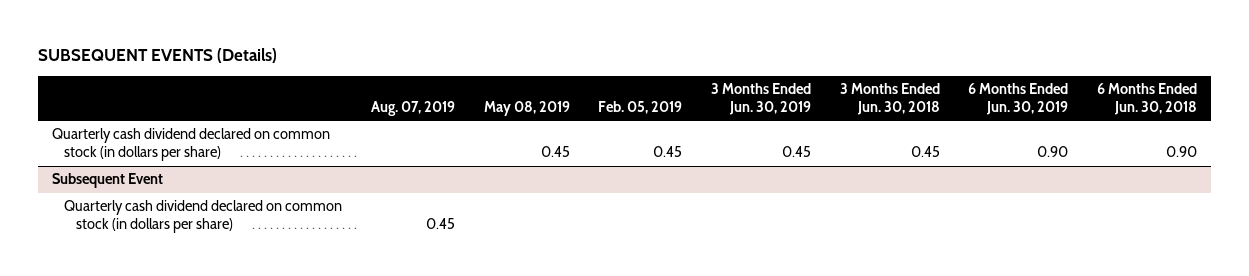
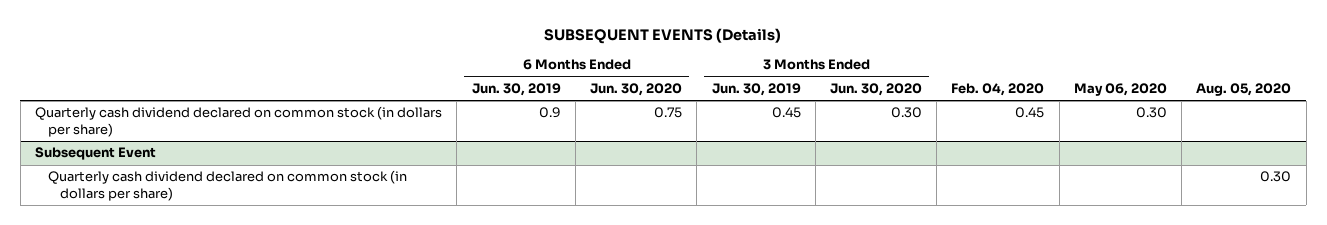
- | Aug. 07, 2019 | May 08, 2019 | Feb. 05, 2019 | 3 Months Ended Jun. 30, 2019 | 3 Months Ended Jun. 30, 2018 | 6 Months Ended Jun. 30, 2019 | 6 Months Ended Jun. 30, 2018
+ | 6 Months Ended Jun. 30, 2019 | 6 Months Ended Jun. 30, 2020 | 3 Months Ended Jun. 30, 2019 | 3 Months Ended Jun. 30, 2020 | Feb. 04, 2020 | May 06, 2020 | Aug. 05, 2020
- Quarterly cash dividend declared on common stock (in dollars per share) | | 0.45 | 0.45 | 0.45 | 0.45 | 0.90 | 0.90
+ Quarterly cash dividend declared on common stock (in dollars per share) | 0.9 | 0.75 | 0.45 | 0.30 | 0.45 | 0.30 |

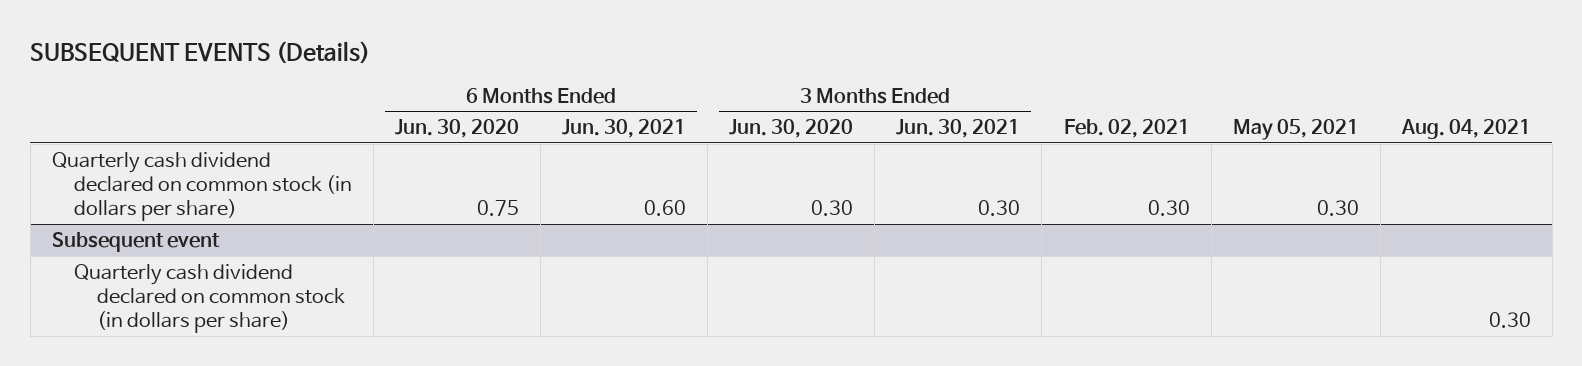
- | 6 Months Ended Jun. 30, 2019 | 6 Months Ended Jun. 30, 2020 | 3 Months Ended Jun. 30, 2019 | 3 Months Ended Jun. 30, 2020 | Feb. 04, 2020 | May 06, 2020 | Aug. 05, 2020
+ | 6 Months Ended Jun. 30, 2020 | 6 Months Ended Jun. 30, 2021 | 3 Months Ended Jun. 30, 2020 | 3 Months Ended Jun. 30, 2021 | Feb. 02, 2021 | May 05, 2021 | Aug. 04, 2021
- Subsequent Event
+ Subsequent event

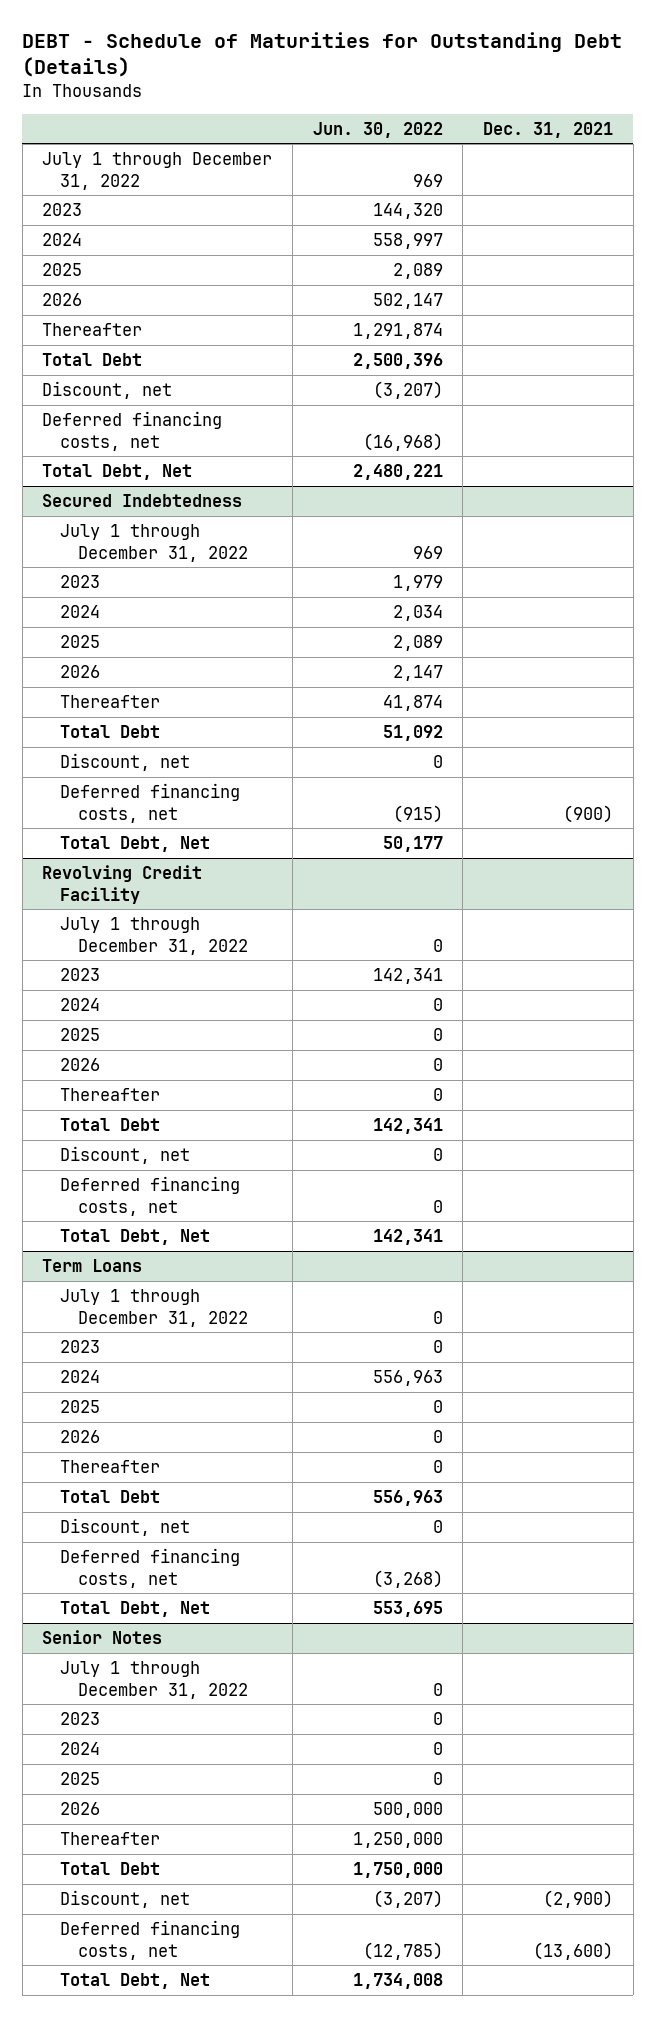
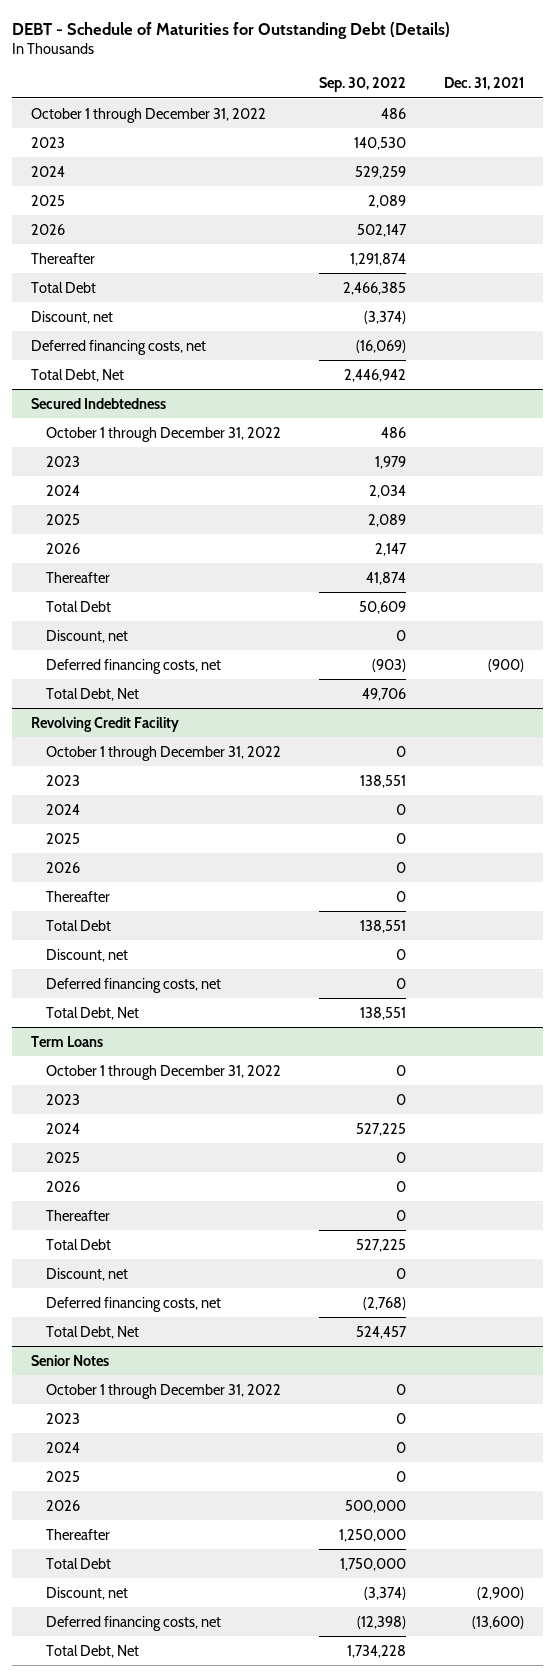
- | Jun. 30, 2022 | Dec. 31, 2021
+ | Sep. 30, 2022 | Dec. 31, 2021
- July 1 through December 31, 2022 | 969 |
+ October 1 through December 31, 2022 | 486 |
@ Secured Indebtedness
- July 1 through December 31, 2022 | 969 |
+ October 1 through December 31, 2022 | 486 |
@ Revolving Credit Facility
- July 1 through December 31, 2022 | 0 |
+ October 1 through December 31, 2022 | 0 |
@ Term Loans
- July 1 through December 31, 2022 | 0 |
+ October 1 through December 31, 2022 | 0 |
@ Senior Notes
- July 1 through December 31, 2022 | 0 |
+ October 1 through December 31, 2022 | 0 |

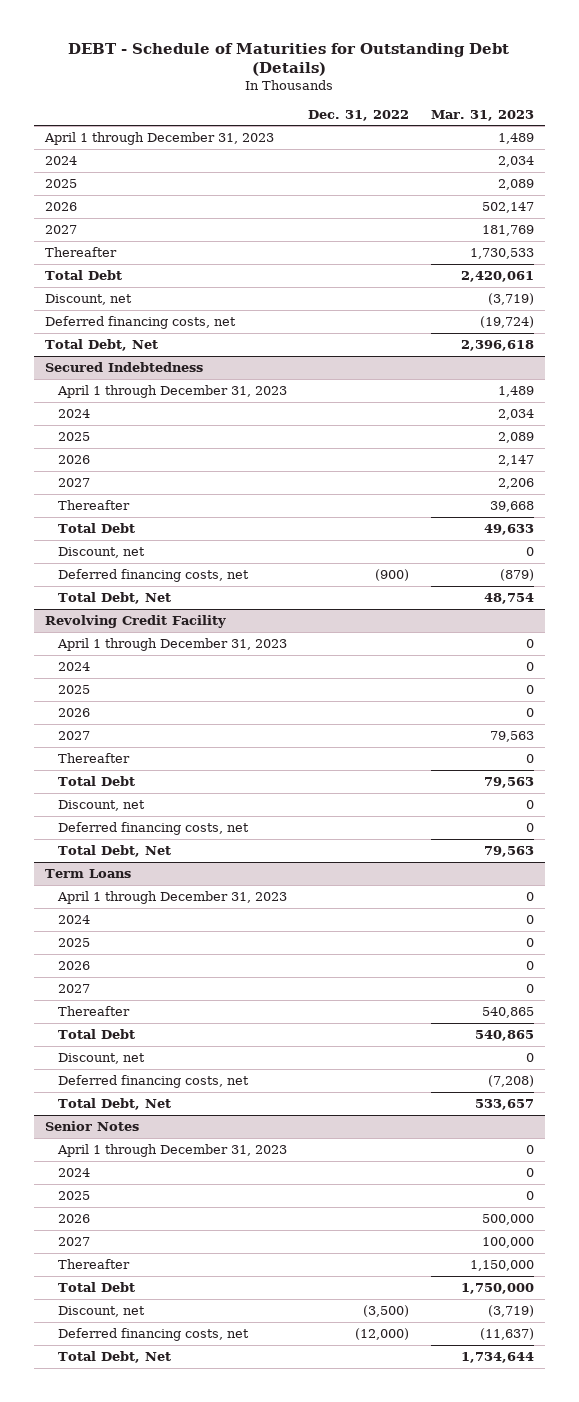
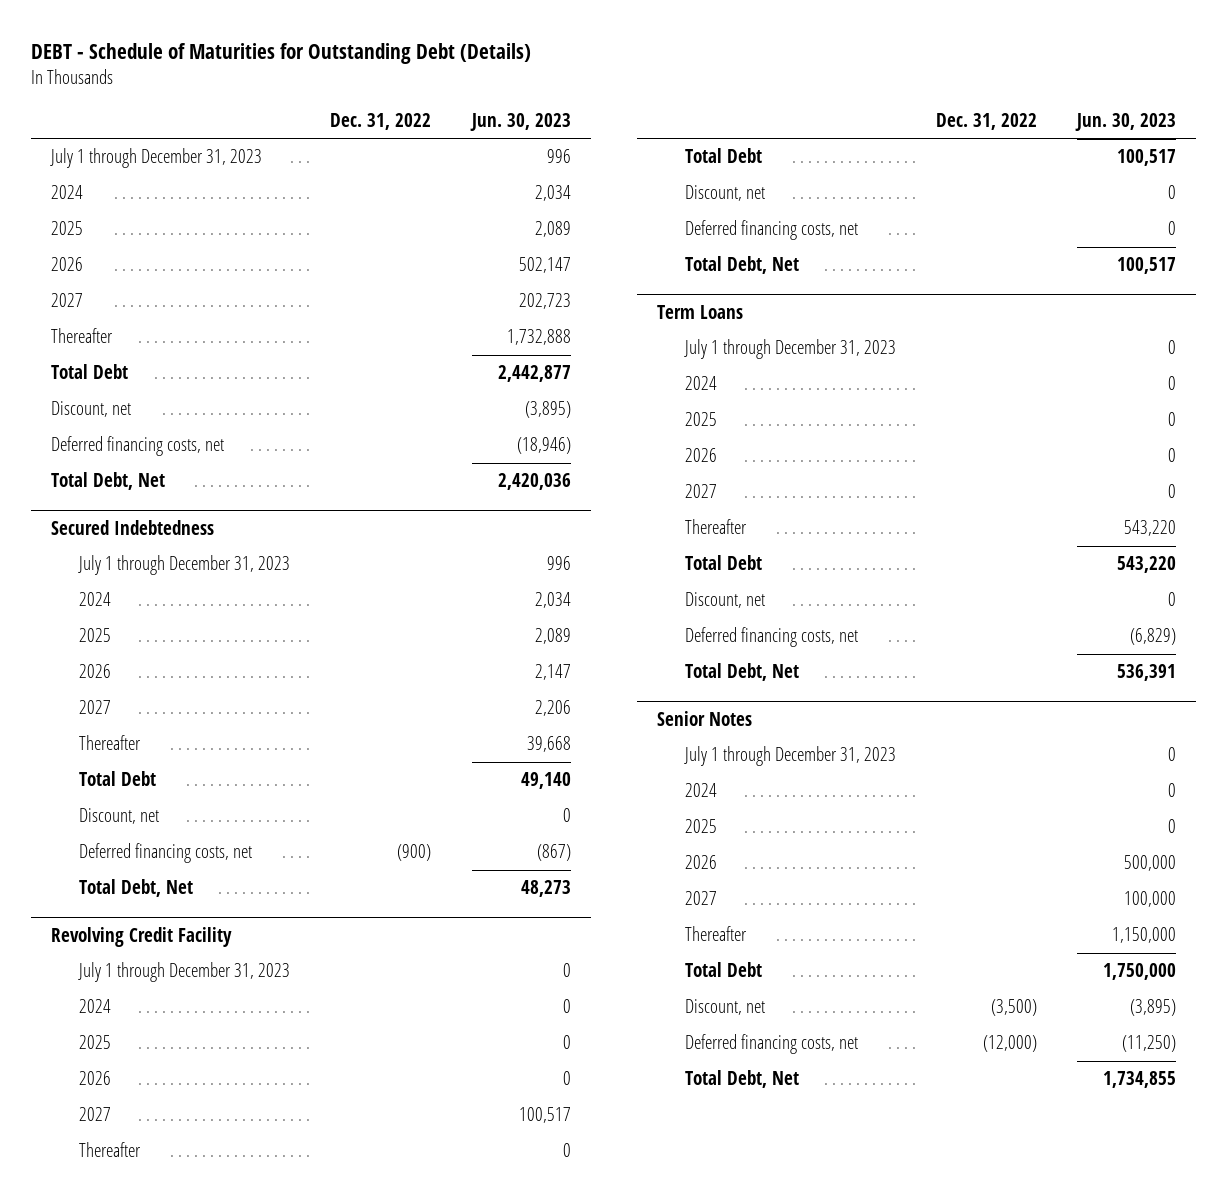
- | Dec. 31, 2022 | Mar. 31, 2023
+ | Dec. 31, 2022 | Jun. 30, 2023
- April 1 through December 31, 2023 | | 1,489
+ July 1 through December 31, 2023 | | 996
@ Secured Indebtedness
- April 1 through December 31, 2023 | | 1,489
+ July 1 through December 31, 2023 | | 996
@ Revolving Credit Facility
- April 1 through December 31, 2023 | | 0
+ July 1 through December 31, 2023 | | 0
@ Term Loans
- April 1 through December 31, 2023 | | 0
+ July 1 through December 31, 2023 | | 0
@ Senior Notes
- April 1 through December 31, 2023 | | 0
+ July 1 through December 31, 2023 | | 0

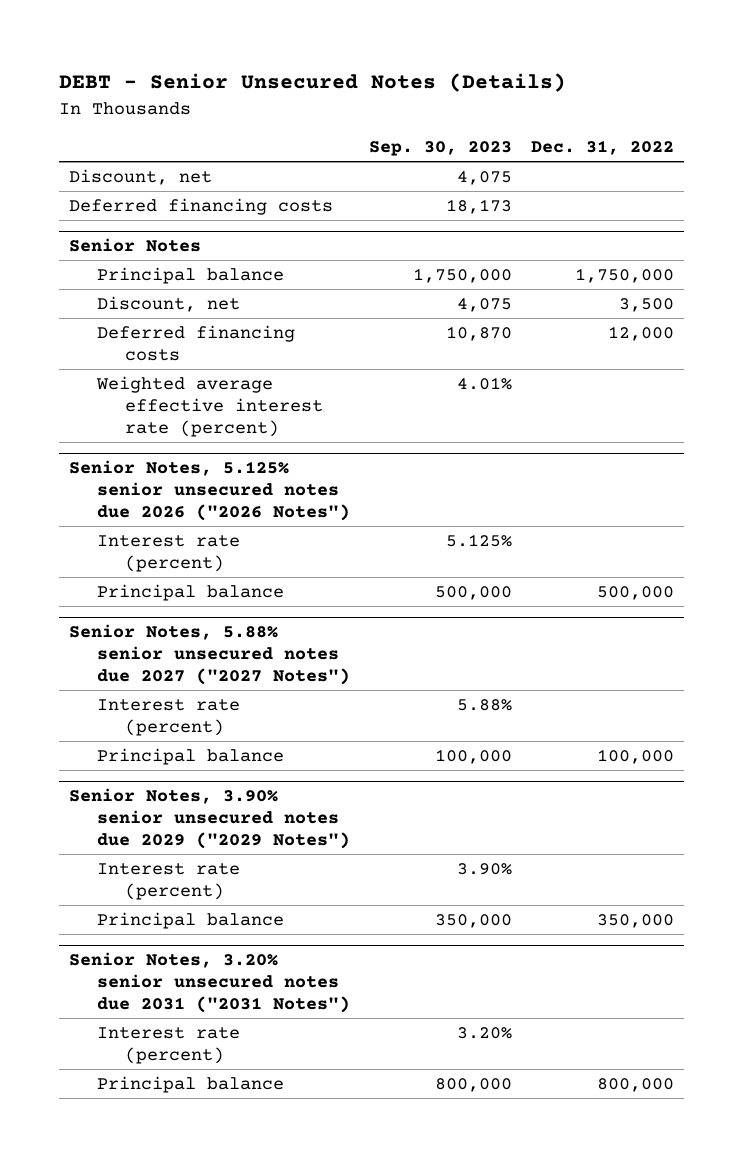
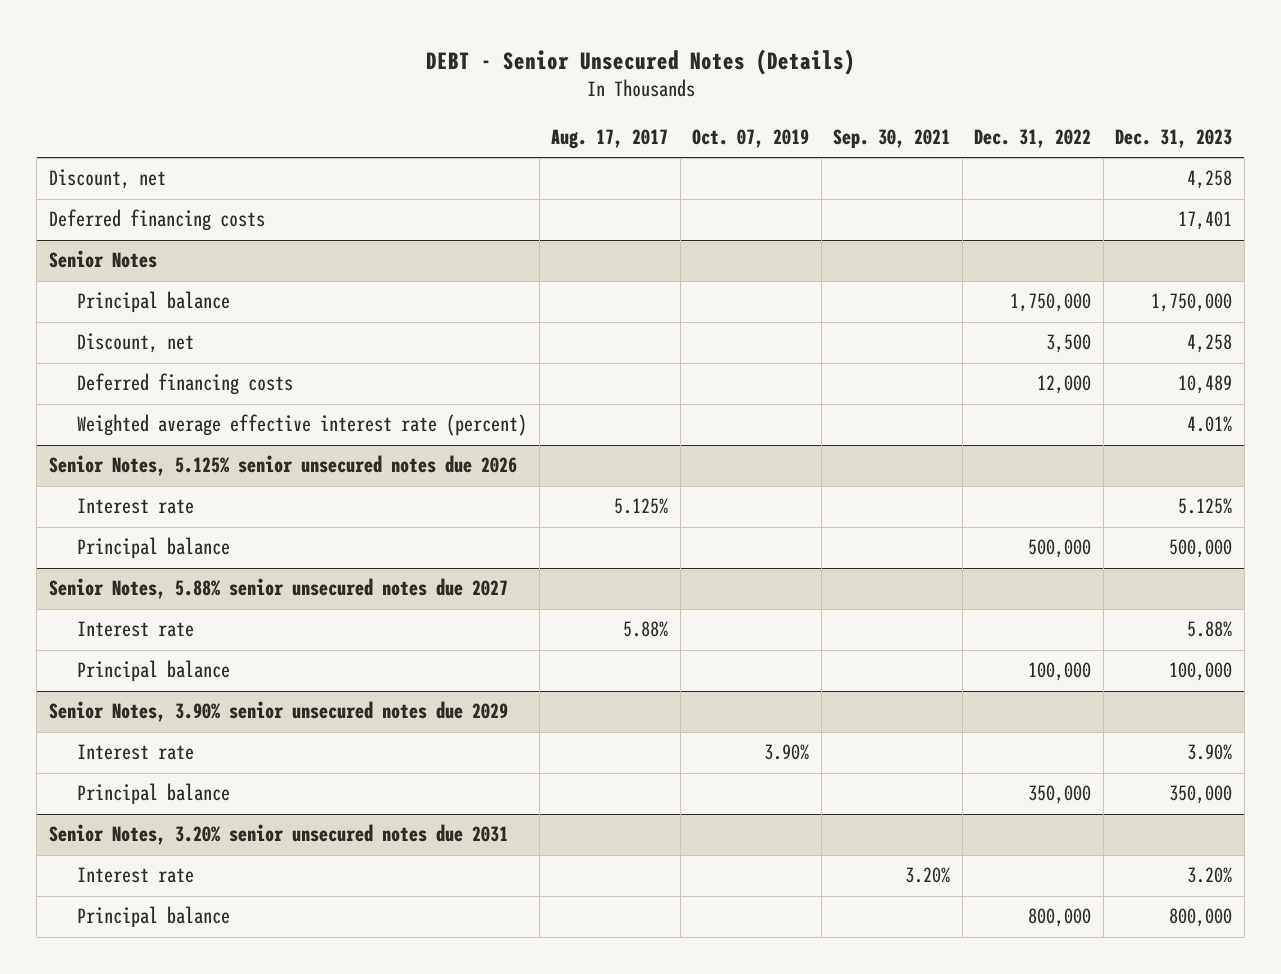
- | Sep. 30, 2023 | Dec. 31, 2022
+ | Aug. 17, 2017 | Oct. 07, 2019 | Sep. 30, 2021 | Dec. 31, 2022 | Dec. 31, 2023
- Senior Notes, 5.125% senior unsecured notes due 2026 ("2026 Notes")
- Interest rate (percent) | 5.125% |
+ Senior Notes, 5.125% senior unsecured notes due 2026
+ Interest rate | 5.125% | | | | 5.125%
- Senior Notes, 5.88% senior unsecured notes due 2027 ("2027 Notes")
- Interest rate (percent) | 5.88% |
+ Senior Notes, 5.88% senior unsecured notes due 2027
+ Interest rate | 5.88% | | | | 5.88%
- Senior Notes, 3.90% senior unsecured notes due 2029 ("2029 Notes")
- Interest rate (percent) | 3.90% |
+ Senior Notes, 3.90% senior unsecured notes due 2029
+ Interest rate | | 3.90% | | | 3.90%
- Senior Notes, 3.20% senior unsecured notes due 2031 ("2031 Notes")
- Interest rate (percent) | 3.20% |
+ Senior Notes, 3.20% senior unsecured notes due 2031
+ Interest rate | | | 3.20% | | 3.20%

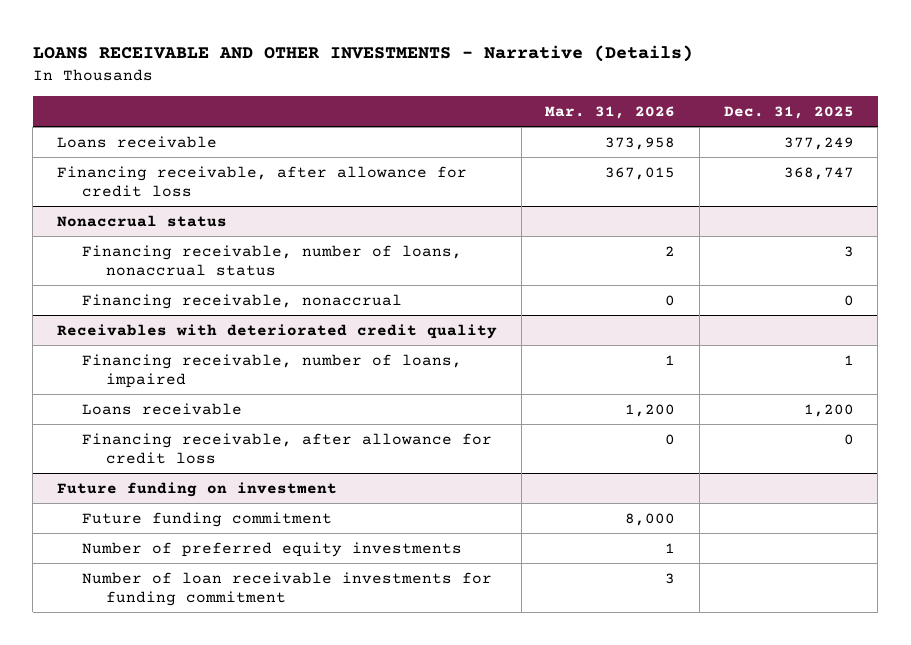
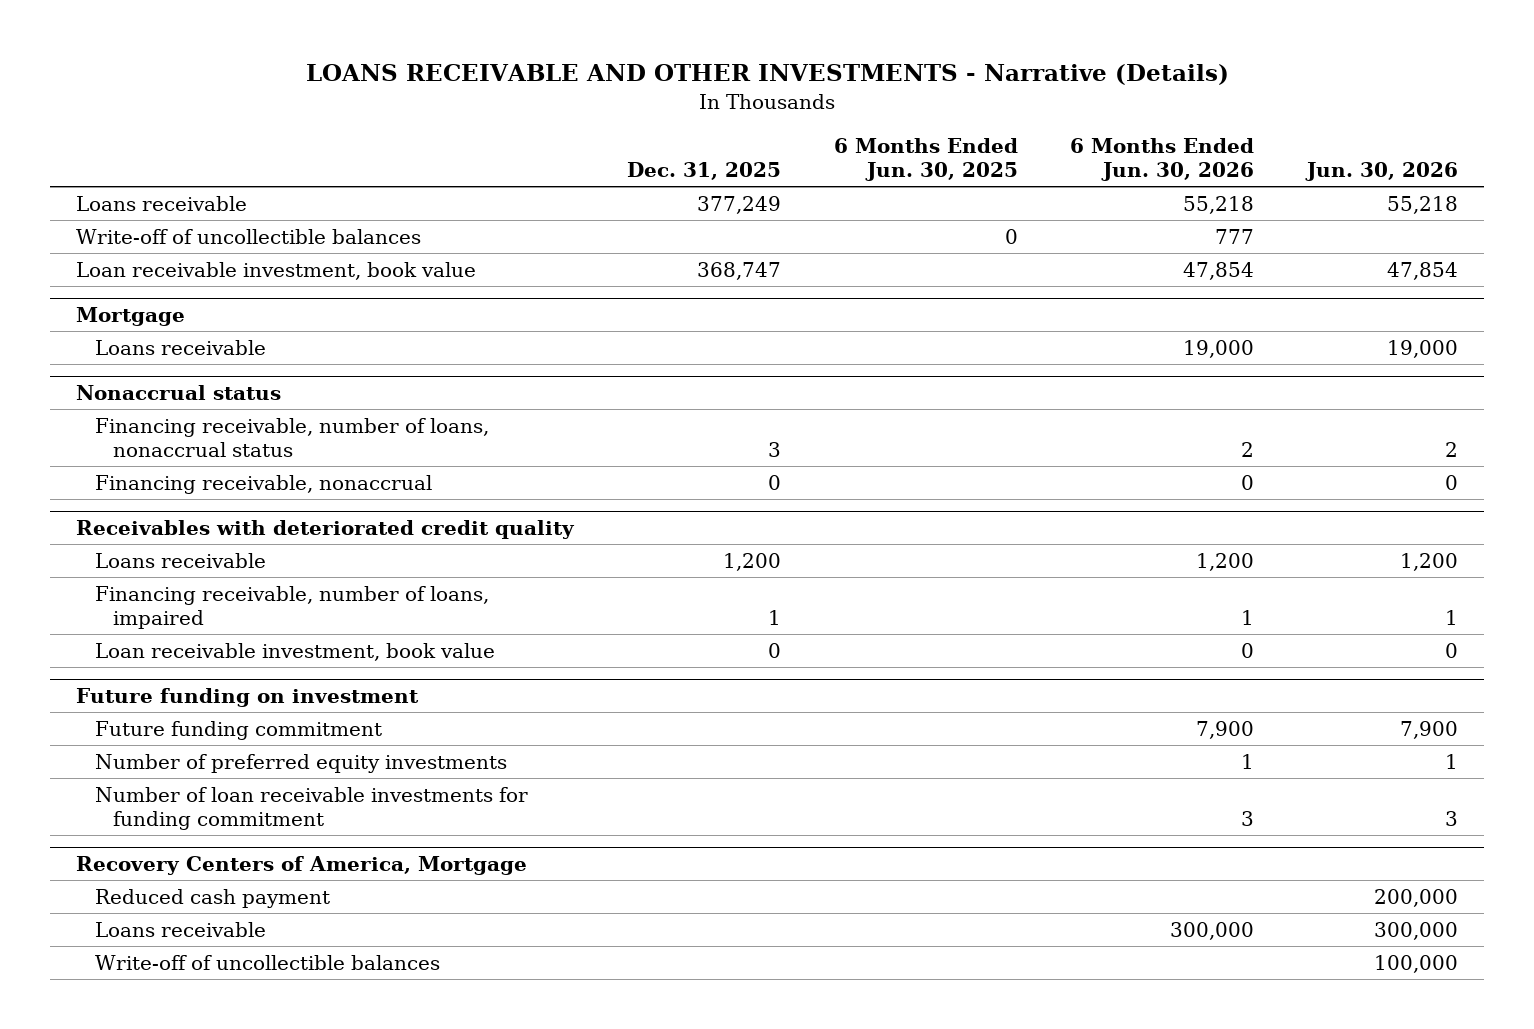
- | Mar. 31, 2026 | Dec. 31, 2025
+ | Dec. 31, 2025 | 6 Months Ended Jun. 30, 2025 | 6 Months Ended Jun. 30, 2026 | Jun. 30, 2026
- Financing receivable, after allowance for credit loss | 367,015 | 368,747
+ Write-off of uncollectible balances | | 0 | 777 |
+ Loan receivable investment, book value | 368,747 | | 47,854 | 47,854
+ Mortgage
+ Loans receivable | | | 19,000 | 19,000
@ Receivables with deteriorated credit quality
- Financing receivable, after allowance for credit loss | 0 | 0
moved down: Financing receivable, number of loans, impaired | 1 | | 1 | 1
+ Loan receivable investment, book value | 0 | | 0 | 0
+ Recovery Centers of America, Mortgage
+ Reduced cash payment | | | | 200,000
+ Loans receivable | | | 300,000 | 300,000
+ Write-off of uncollectible balances | | | | 100,000

